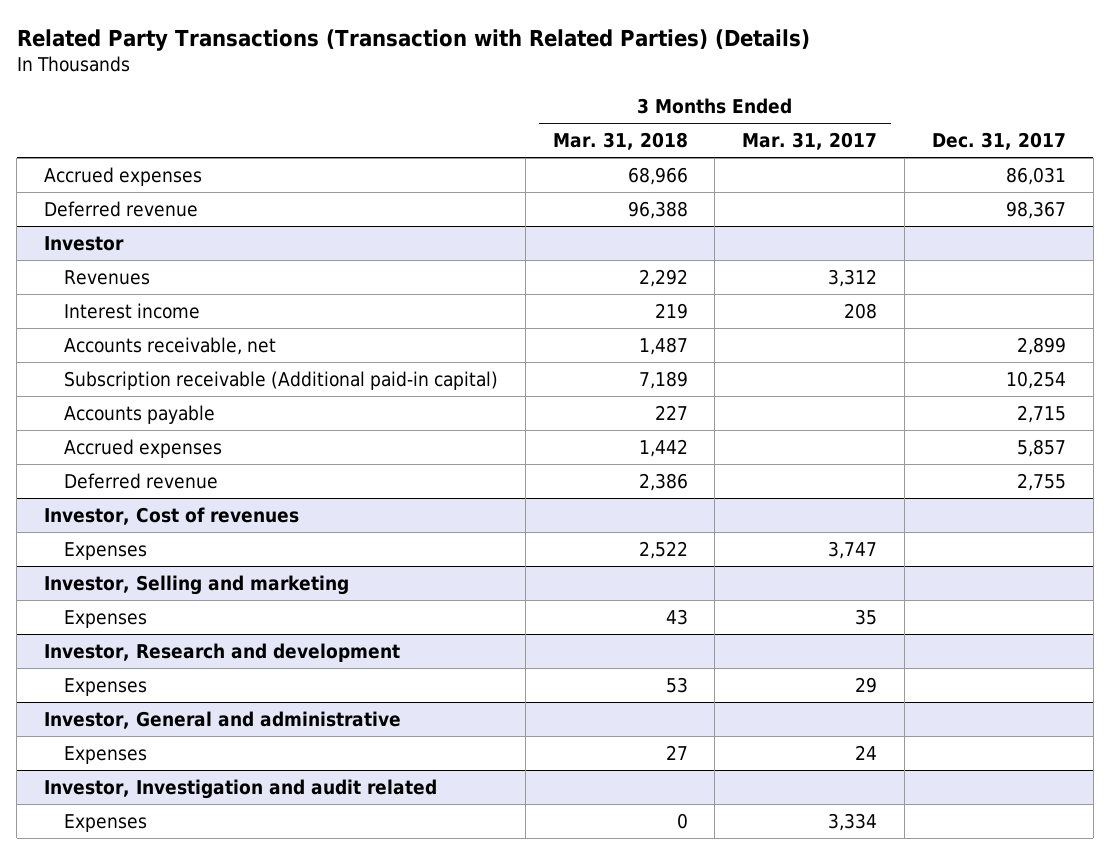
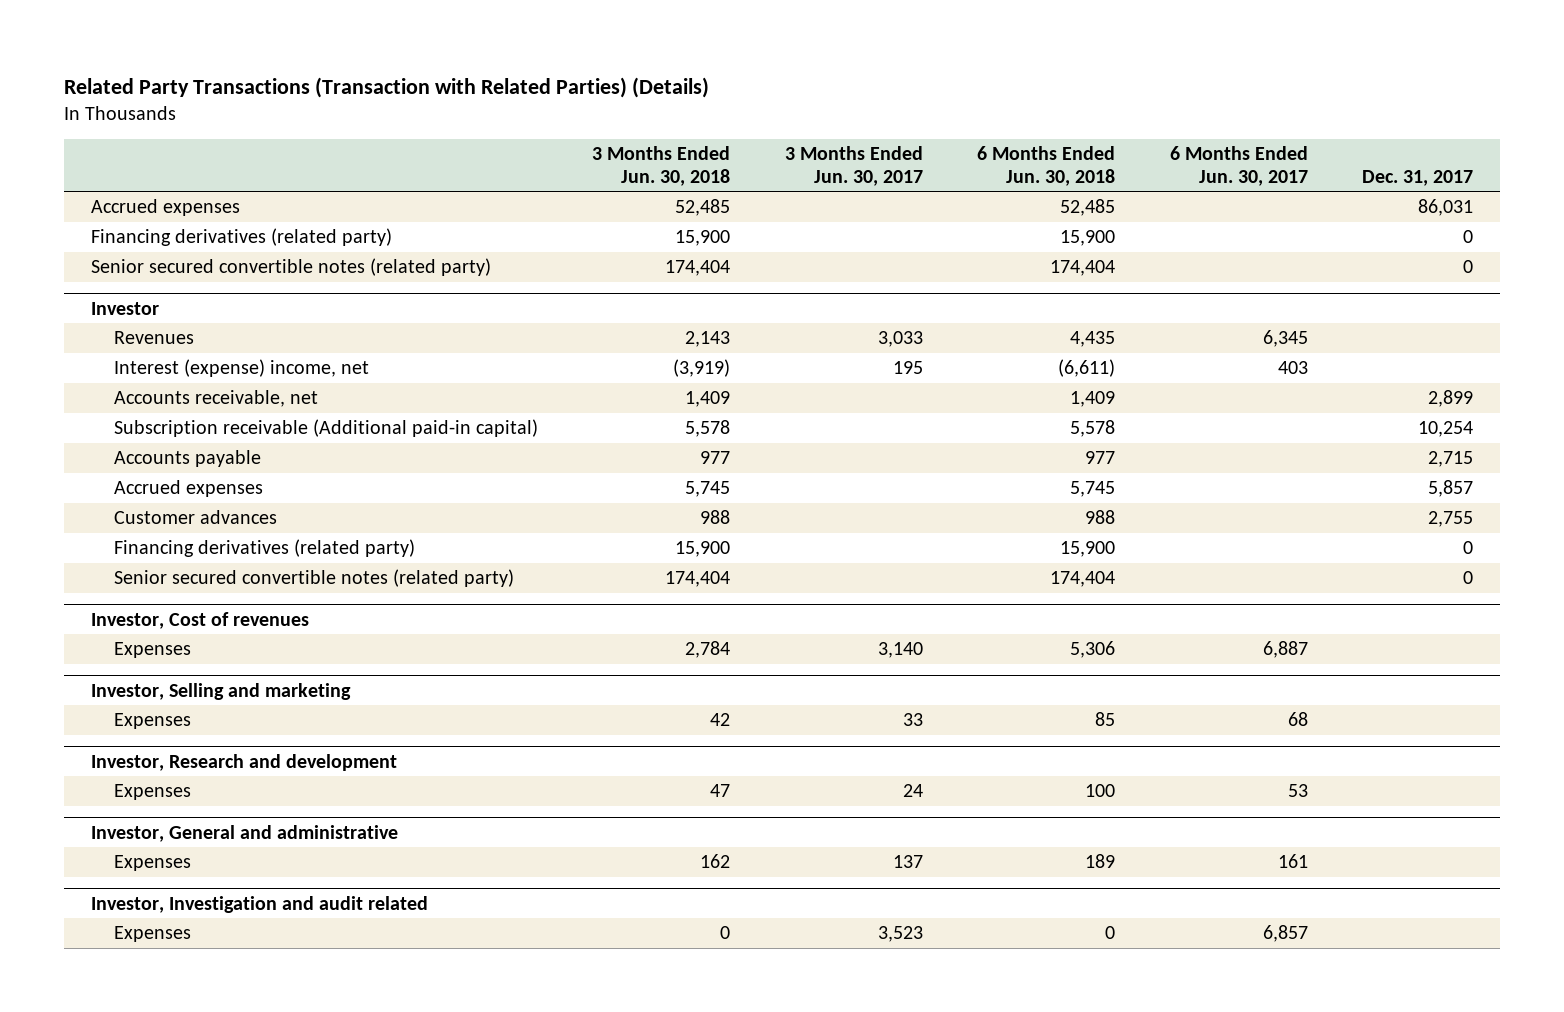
- | 3 Months Ended Mar. 31, 2018 | 3 Months Ended Mar. 31, 2017 | Dec. 31, 2017
+ | 3 Months Ended Jun. 30, 2018 | 3 Months Ended Jun. 30, 2017 | 6 Months Ended Jun. 30, 2018 | 6 Months Ended Jun. 30, 2017 | Dec. 31, 2017
- Deferred revenue | 96,388 | | 98,367
+ Financing derivatives (related party) | 15,900 | | 15,900 | | 0
+ Senior secured convertible notes (related party) | 174,404 | | 174,404 | | 0
@ Investor
- Interest income | 219 | 208 |
+ Interest (expense) income, net | (3,919) | 195 | (6,611) | 403 |
- Deferred revenue | 2,386 | | 2,755
+ Customer advances | 988 | | 988 | | 2,755
+ Financing derivatives (related party) | 15,900 | | 15,900 | | 0
+ Senior secured convertible notes (related party) | 174,404 | | 174,404 | | 0

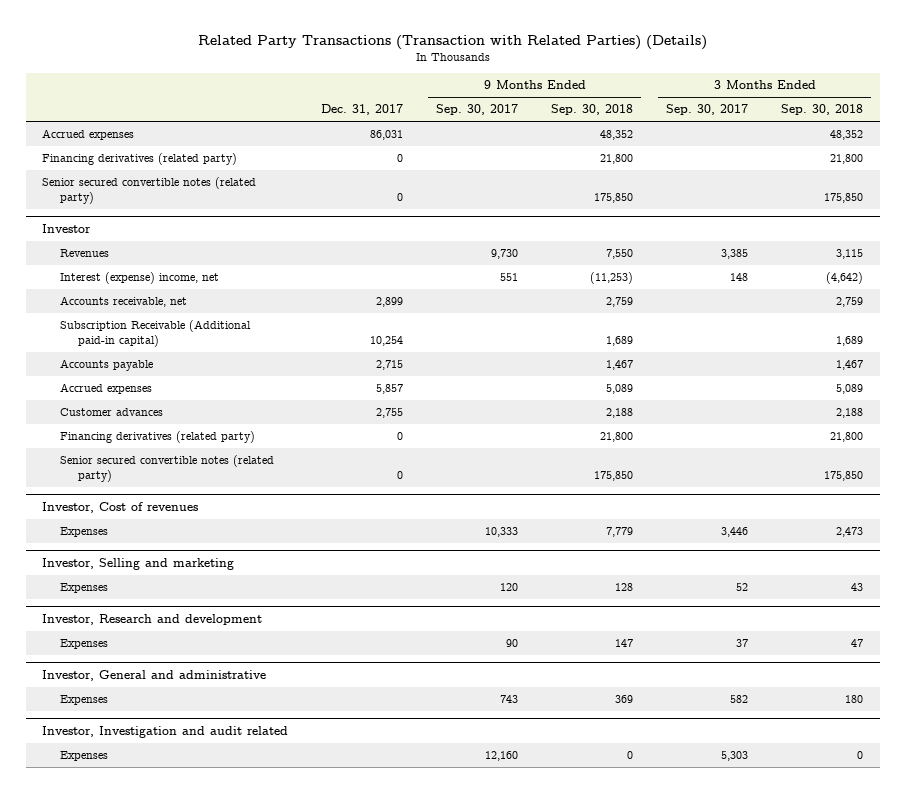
- | 3 Months Ended Jun. 30, 2018 | 3 Months Ended Jun. 30, 2017 | 6 Months Ended Jun. 30, 2018 | 6 Months Ended Jun. 30, 2017 | Dec. 31, 2017
+ | Dec. 31, 2017 | 9 Months Ended Sep. 30, 2017 | 9 Months Ended Sep. 30, 2018 | 3 Months Ended Sep. 30, 2017 | 3 Months Ended Sep. 30, 2018
@ Investor
- Subscription receivable (Additional paid-in capital) | 5,578 | | 5,578 | | 10,254
+ Subscription Receivable (Additional paid-in capital) | 10,254 | | 1,689 | | 1,689

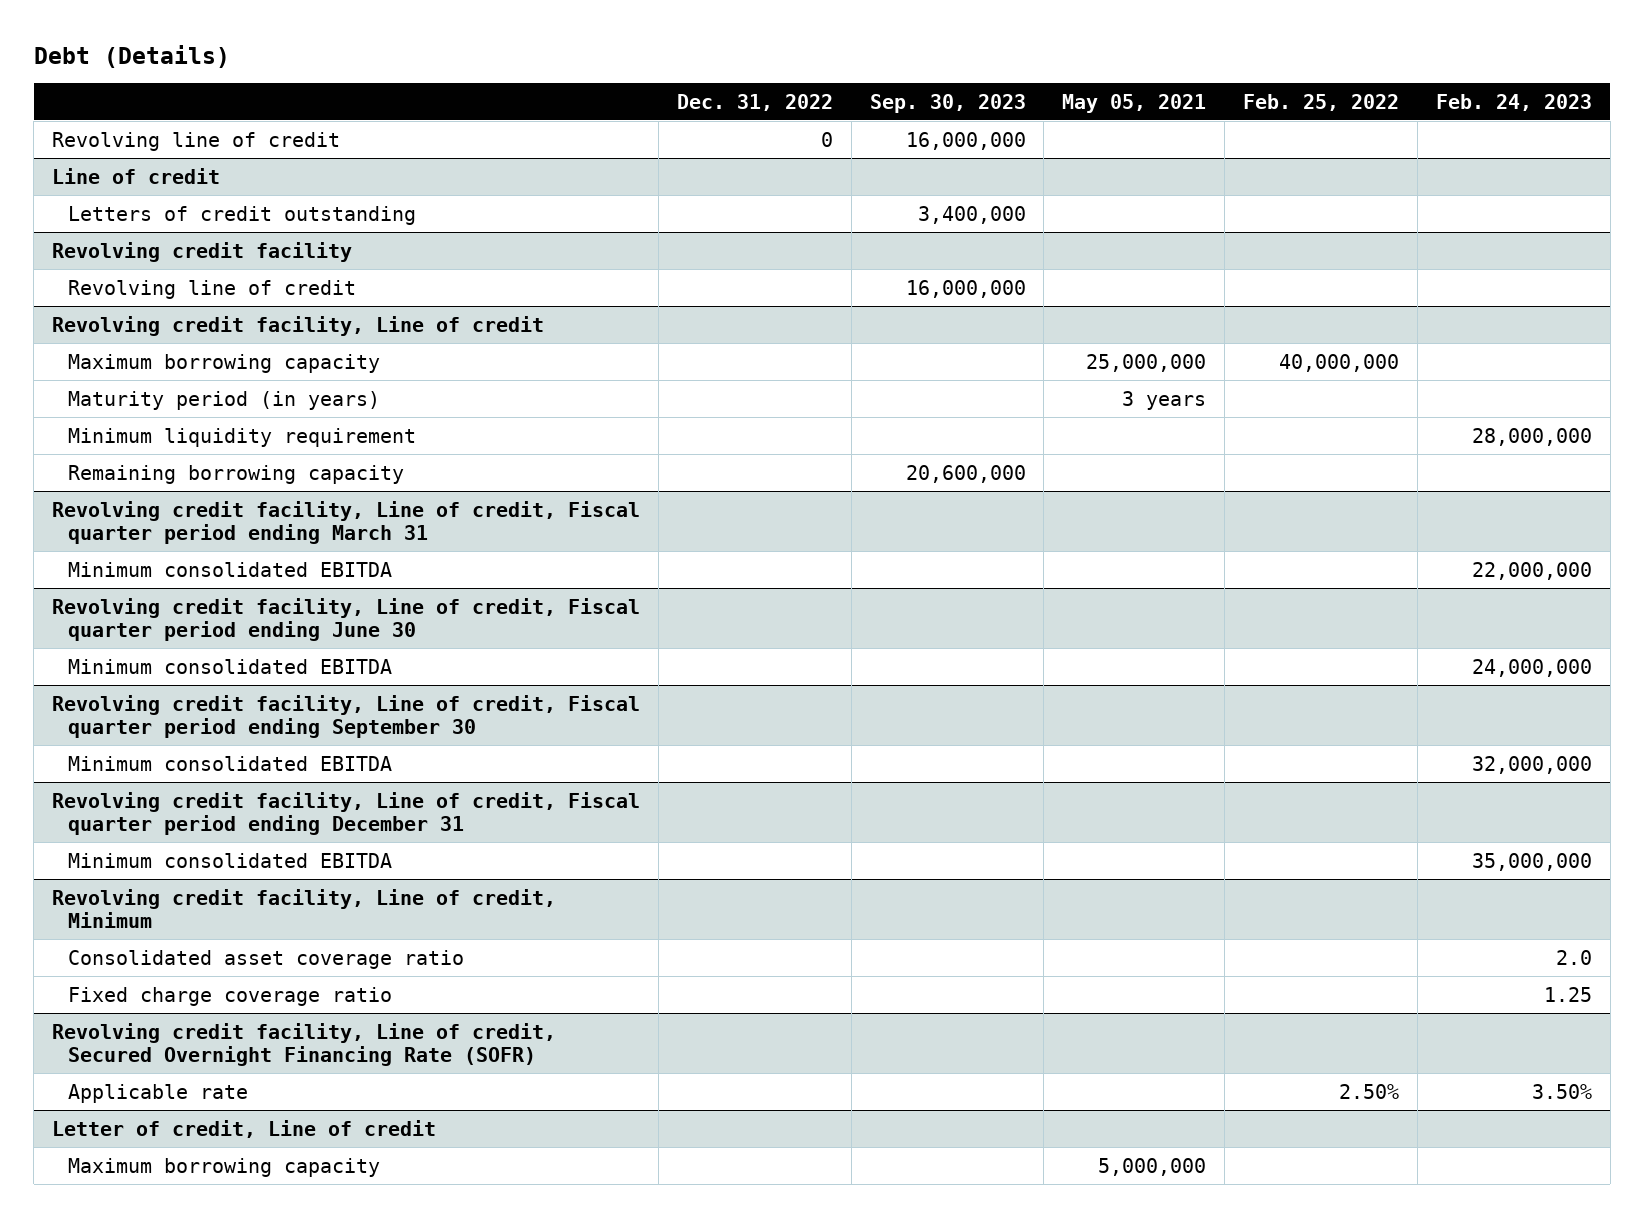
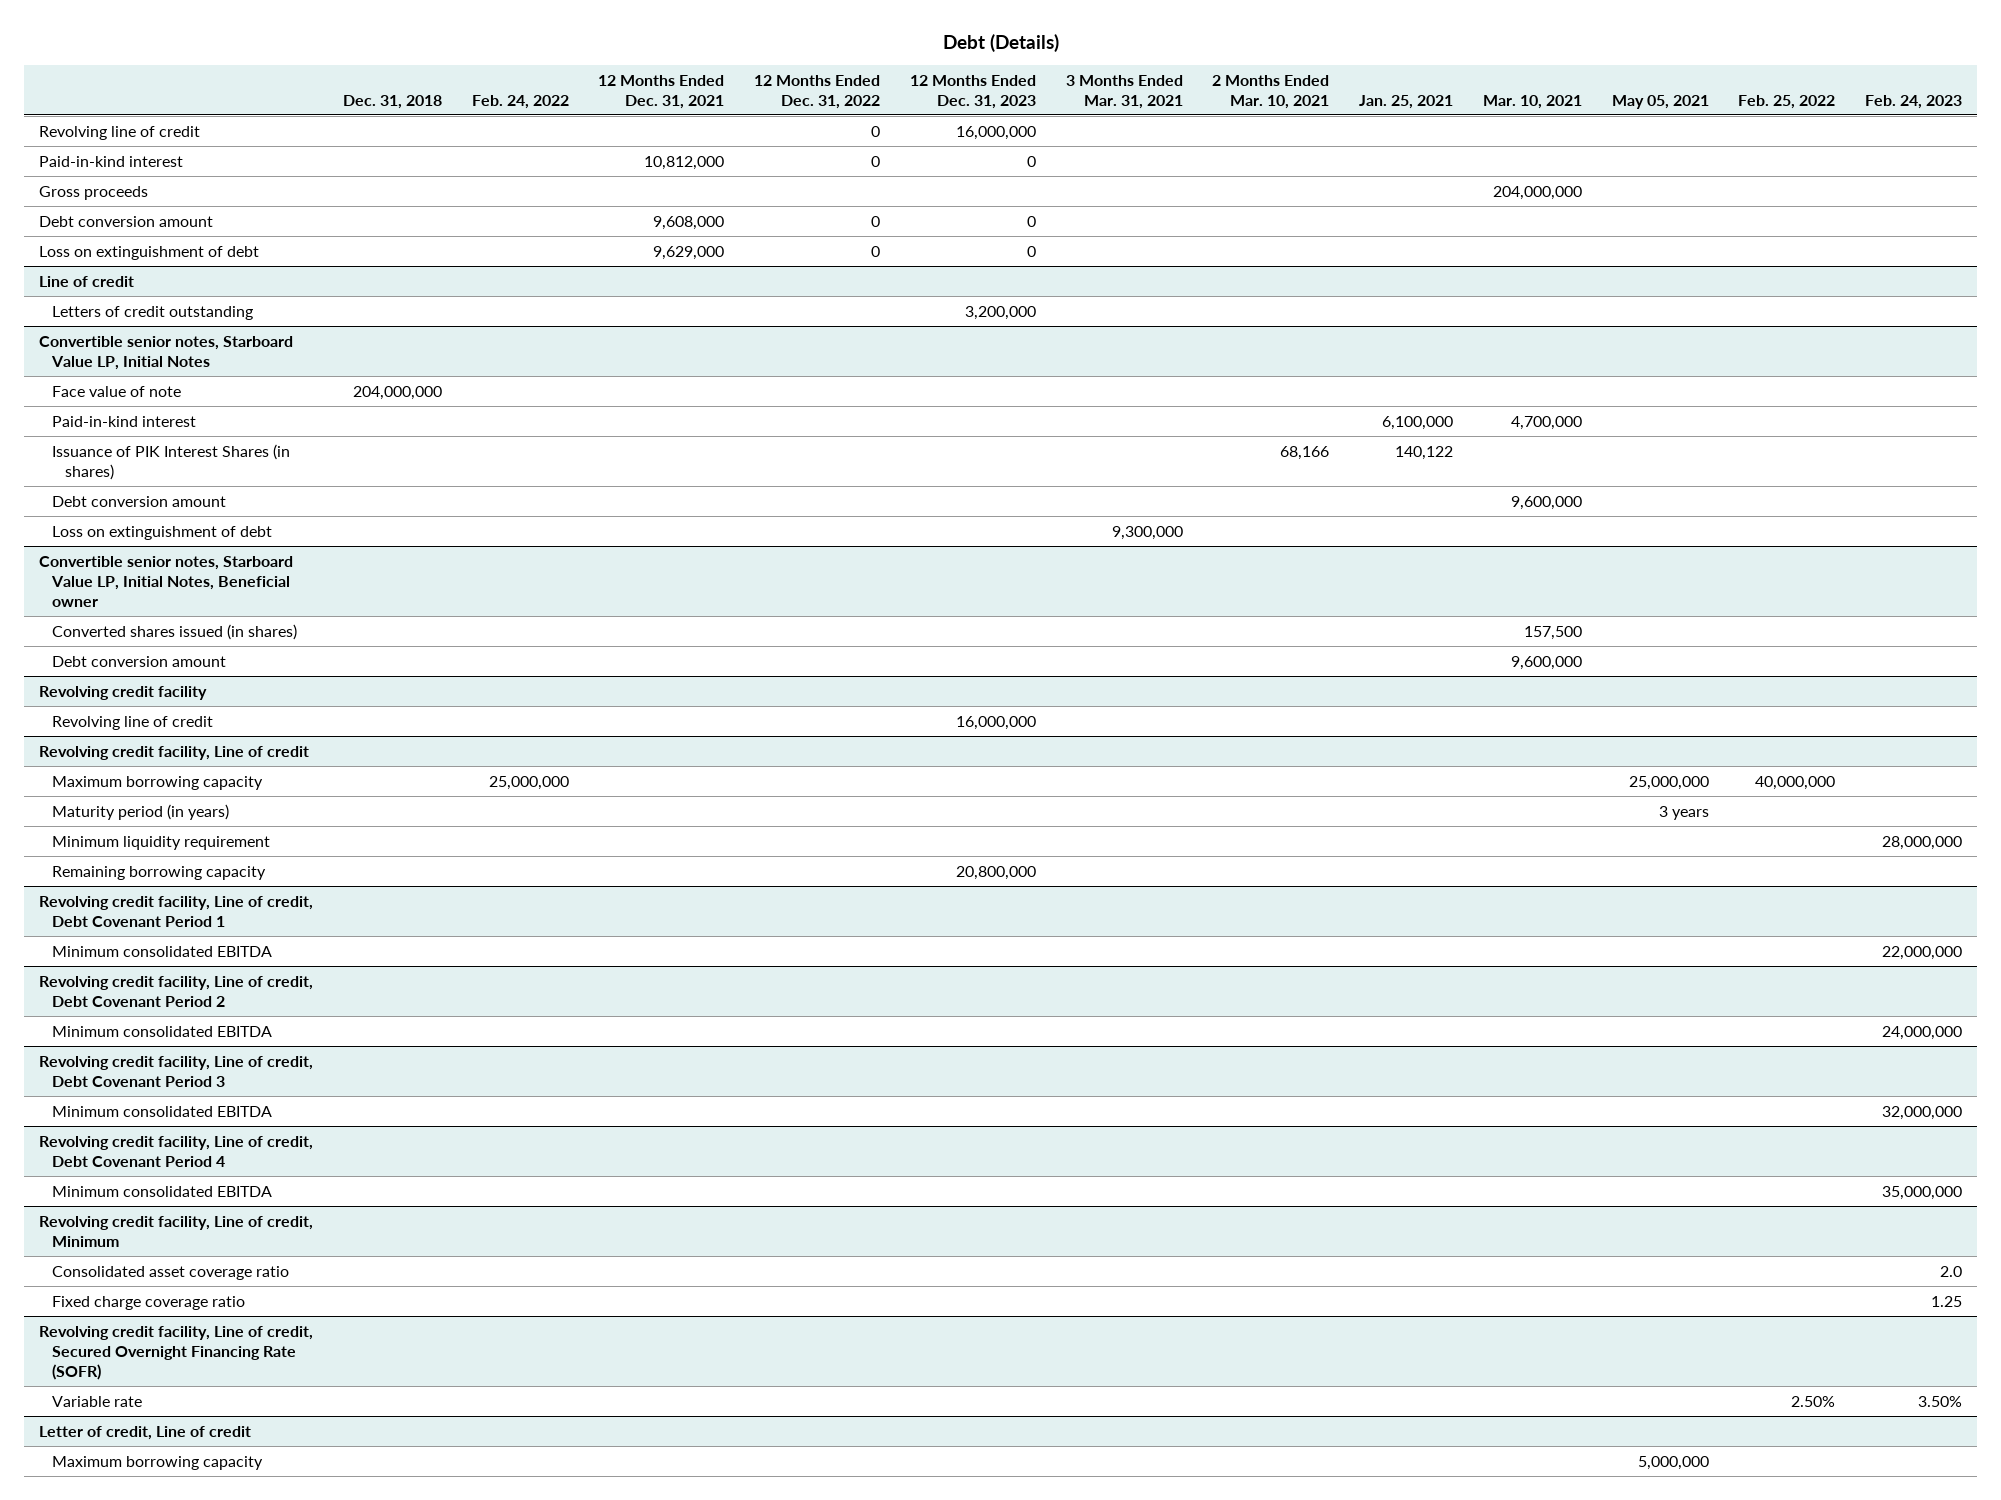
- | Dec. 31, 2022 | Sep. 30, 2023 | May 05, 2021 | Feb. 25, 2022 | Feb. 24, 2023
+ | Dec. 31, 2018 | Feb. 24, 2022 | 12 Months Ended Dec. 31, 2021 | 12 Months Ended Dec. 31, 2022 | 12 Months Ended Dec. 31, 2023 | 3 Months Ended Mar. 31, 2021 | 2 Months Ended Mar. 10, 2021 | Jan. 25, 2021 | Mar. 10, 2021 | May 05, 2021 | Feb. 25, 2022 | Feb. 24, 2023
+ Paid-in-kind interest | | | 10,812,000 | 0 | 0 | | | | | | |
+ Gross proceeds | | | | | | | | | 204,000,000 | | |
+ Debt conversion amount | | | 9,608,000 | 0 | 0 | | | | | | |
+ Loss on extinguishment of debt | | | 9,629,000 | 0 | 0 | | | | | | |
+ Convertible senior notes, Starboard Value LP, Initial Notes
+ Face value of note | 204,000,000 | | | | | | | | | | |
+ Paid-in-kind interest | | | | | | | | 6,100,000 | 4,700,000 | | |
+ Issuance of PIK Interest Shares (in shares) | | | | | | | 68,166 | 140,122 | | | |
+ Debt conversion amount | | | | | | | | | 9,600,000 | | |
+ Loss on extinguishment of debt | | | | | | 9,300,000 | | | | | |
+ Convertible senior notes, Starboard Value LP, Initial Notes, Beneficial owner
+ Converted shares issued (in shares) | | | | | | | | | 157,500 | | |
+ Debt conversion amount | | | | | | | | | 9,600,000 | | |
- Revolving credit facility, Line of credit, Fiscal quarter period ending March 31
+ Revolving credit facility, Line of credit, Debt Covenant Period 1
- Revolving credit facility, Line of credit, Fiscal quarter period ending June 30
+ Revolving credit facility, Line of credit, Debt Covenant Period 2
- Revolving credit facility, Line of credit, Fiscal quarter period ending September 30
+ Revolving credit facility, Line of credit, Debt Covenant Period 3
- Revolving credit facility, Line of credit, Fiscal quarter period ending December 31
+ Revolving credit facility, Line of credit, Debt Covenant Period 4
@ Revolving credit facility, Line of credit, Secured Overnight Financing Rate (SOFR)
- Applicable rate | | | | 2.50% | 3.50%
+ Variable rate | | | | | | | | | | | 2.50% | 3.50%

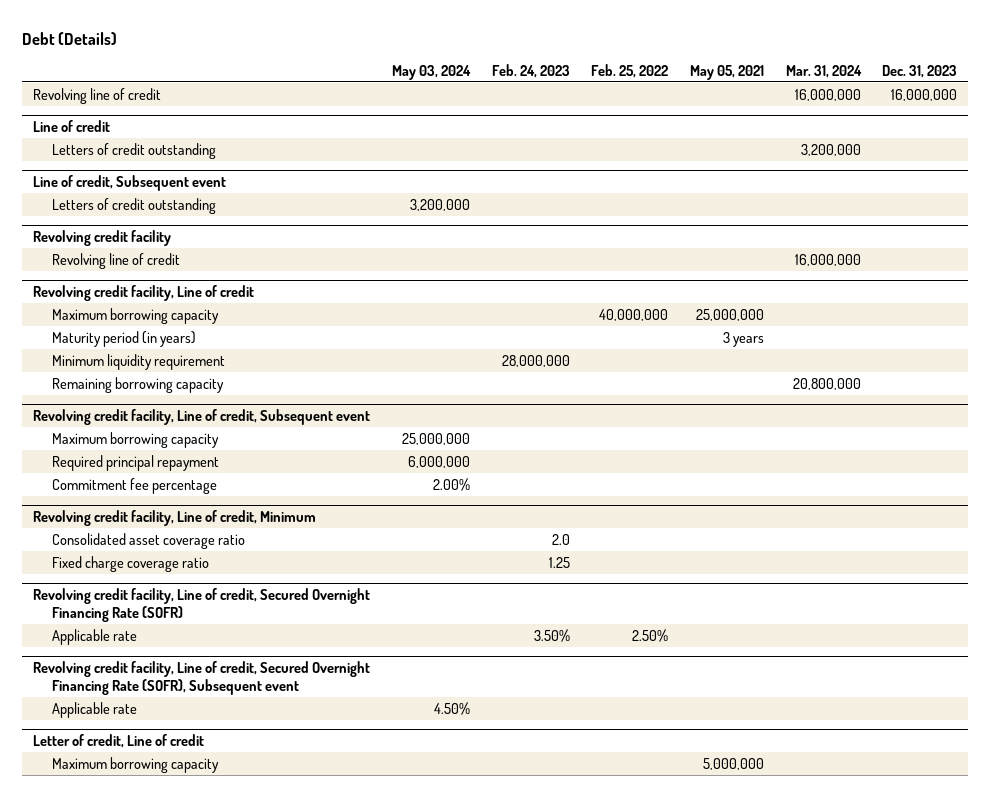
- | Dec. 31, 2018 | Feb. 24, 2022 | 12 Months Ended Dec. 31, 2021 | 12 Months Ended Dec. 31, 2022 | 12 Months Ended Dec. 31, 2023 | 3 Months Ended Mar. 31, 2021 | 2 Months Ended Mar. 10, 2021 | Jan. 25, 2021 | Mar. 10, 2021 | May 05, 2021 | Feb. 25, 2022 | Feb. 24, 2023
+ | May 03, 2024 | Feb. 24, 2023 | Feb. 25, 2022 | May 05, 2021 | Mar. 31, 2024 | Dec. 31, 2023
- Paid-in-kind interest | | | 10,812,000 | 0 | 0 | | | | | | |
- Gross proceeds | | | | | | | | | 204,000,000 | | |
- Debt conversion amount | | | 9,608,000 | 0 | 0 | | | | | | |
- Loss on extinguishment of debt | | | 9,629,000 | 0 | 0 | | | | | | |
- Convertible senior notes, Starboard Value LP, Initial Notes
- Face value of note | 204,000,000 | | | | | | | | | | |
- Paid-in-kind interest | | | | | | | | 6,100,000 | 4,700,000 | | |
- Issuance of PIK Interest Shares (in shares) | | | | | | | 68,166 | 140,122 | | | |
- Debt conversion amount | | | | | | | | | 9,600,000 | | |
- Loss on extinguishment of debt | | | | | | 9,300,000 | | | | | |
- Convertible senior notes, Starboard Value LP, Initial Notes, Beneficial owner
- Converted shares issued (in shares) | | | | | | | | | 157,500 | | |
- Debt conversion amount | | | | | | | | | 9,600,000 | | |
+ Line of credit, Subsequent event
+ Letters of credit outstanding | 3,200,000 | | | | |
- Revolving credit facility, Line of credit, Debt Covenant Period 1
- Minimum consolidated EBITDA | | | | | | | | | | | | 22,000,000
- Revolving credit facility, Line of credit, Debt Covenant Period 2
- Minimum consolidated EBITDA | | | | | | | | | | | | 24,000,000
- Revolving credit facility, Line of credit, Debt Covenant Period 3
- Minimum consolidated EBITDA | | | | | | | | | | | | 32,000,000
- Revolving credit facility, Line of credit, Debt Covenant Period 4
- Minimum consolidated EBITDA | | | | | | | | | | | | 35,000,000
+ Revolving credit facility, Line of credit, Subsequent event
+ Maximum borrowing capacity | 25,000,000 | | | | |
+ Required principal repayment | 6,000,000 | | | | |
+ Commitment fee percentage | 2.00% | | | | |
@ Revolving credit facility, Line of credit, Secured Overnight Financing Rate (SOFR)
- Variable rate | | | | | | | | | | | 2.50% | 3.50%
+ Applicable rate | | 3.50% | 2.50% | | |
+ Revolving credit facility, Line of credit, Secured Overnight Financing Rate (SOFR), Subsequent event
+ Applicable rate | 4.50% | | | | |

